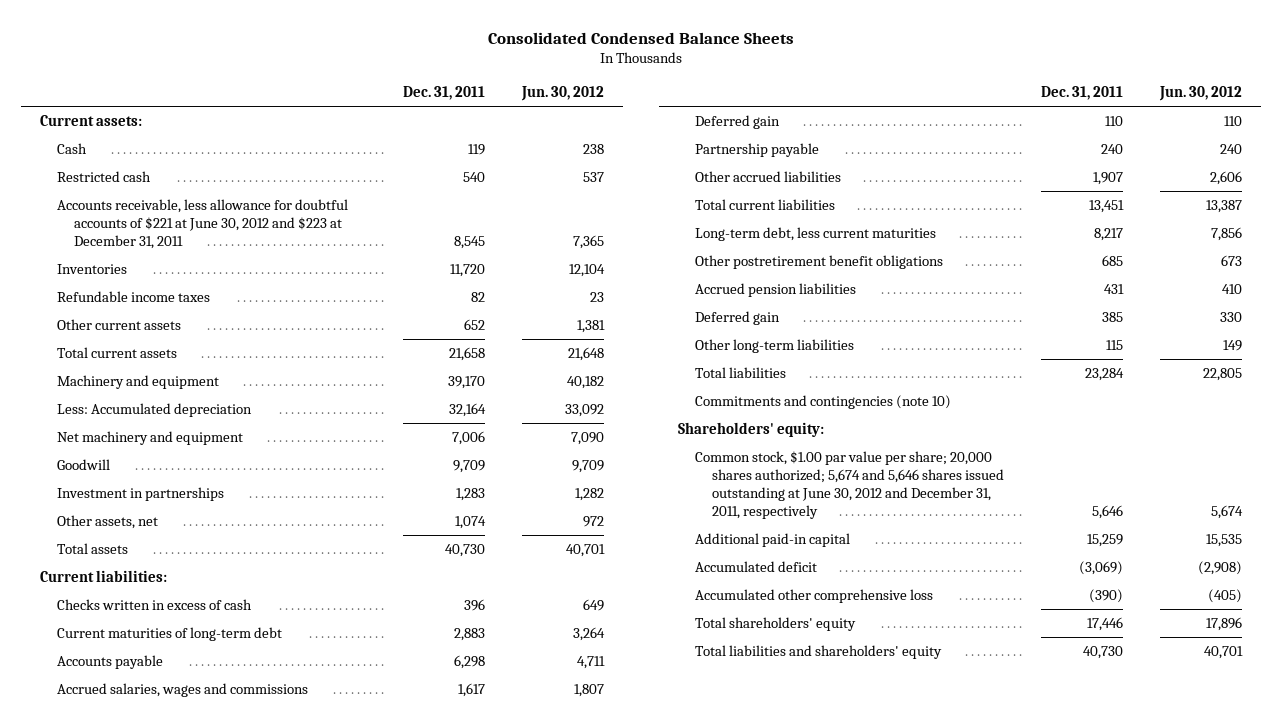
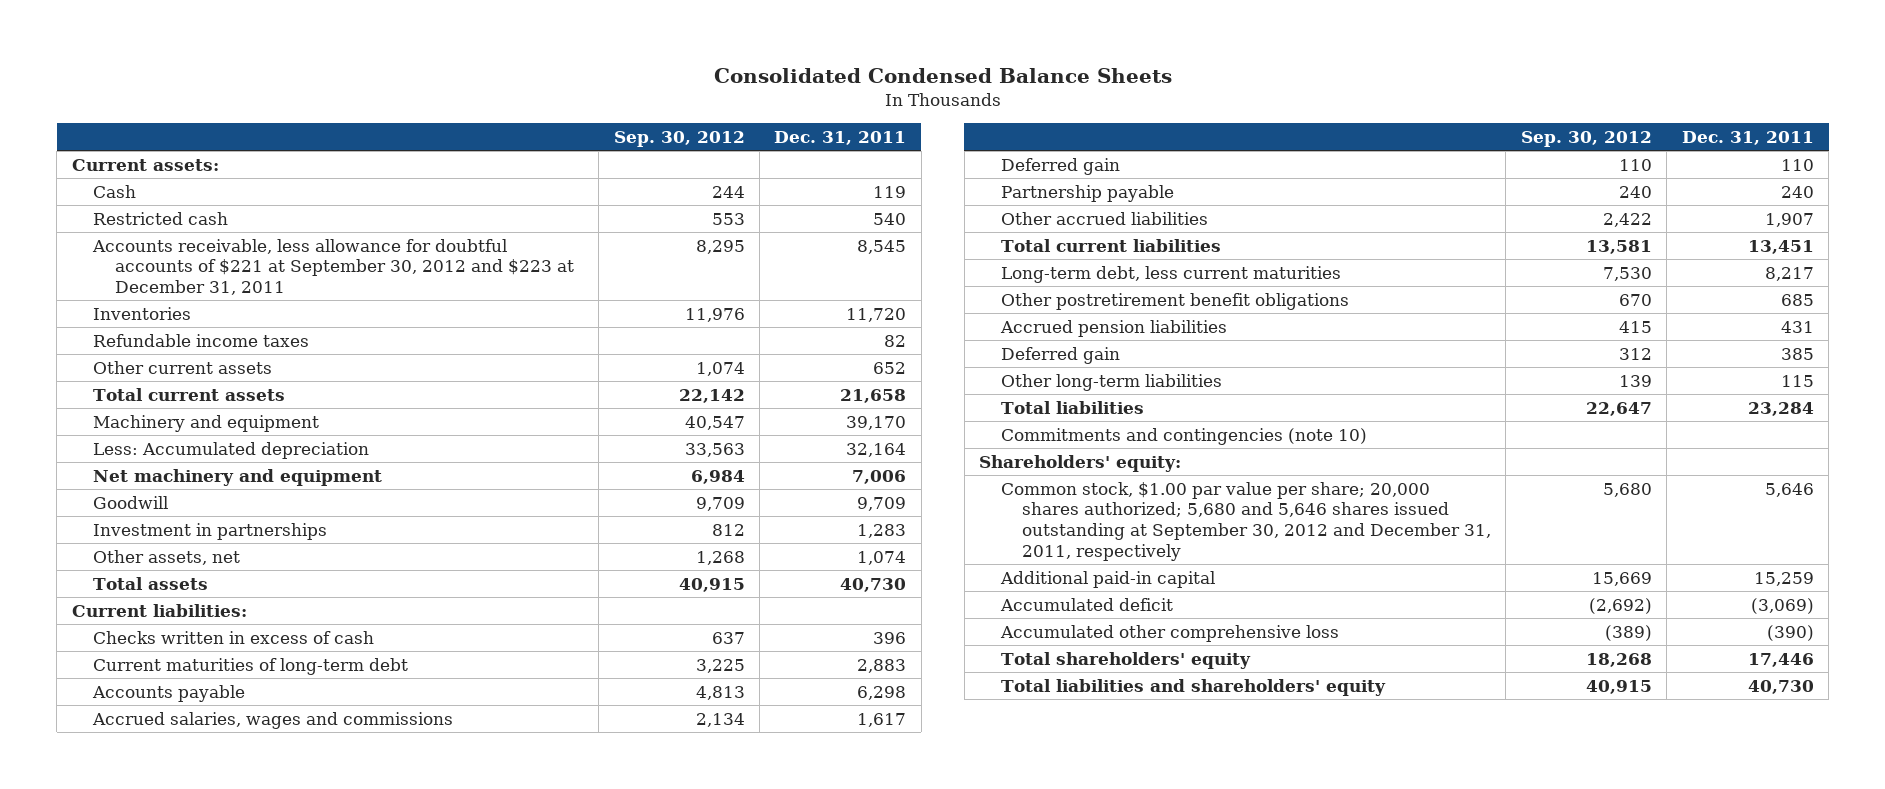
- | Dec. 31, 2011 | Jun. 30, 2012
+ | Sep. 30, 2012 | Dec. 31, 2011
- Accounts receivable, less allowance for doubtful accounts of $221 at June 30, 2012 and $223 at December 31, 2011 | 8,545 | 7,365
+ Accounts receivable, less allowance for doubtful accounts of $221 at September 30, 2012 and $223 at December 31, 2011 | 8,295 | 8,545
- Common stock, $1.00 par value per share; 20,000 shares authorized; 5,674 and 5,646 shares issued outstanding at June 30, 2012 and December 31, 2011, respectively | 5,646 | 5,674
+ Common stock, $1.00 par value per share; 20,000 shares authorized; 5,680 and 5,646 shares issued outstanding at September 30, 2012 and December 31, 2011, respectively | 5,680 | 5,646

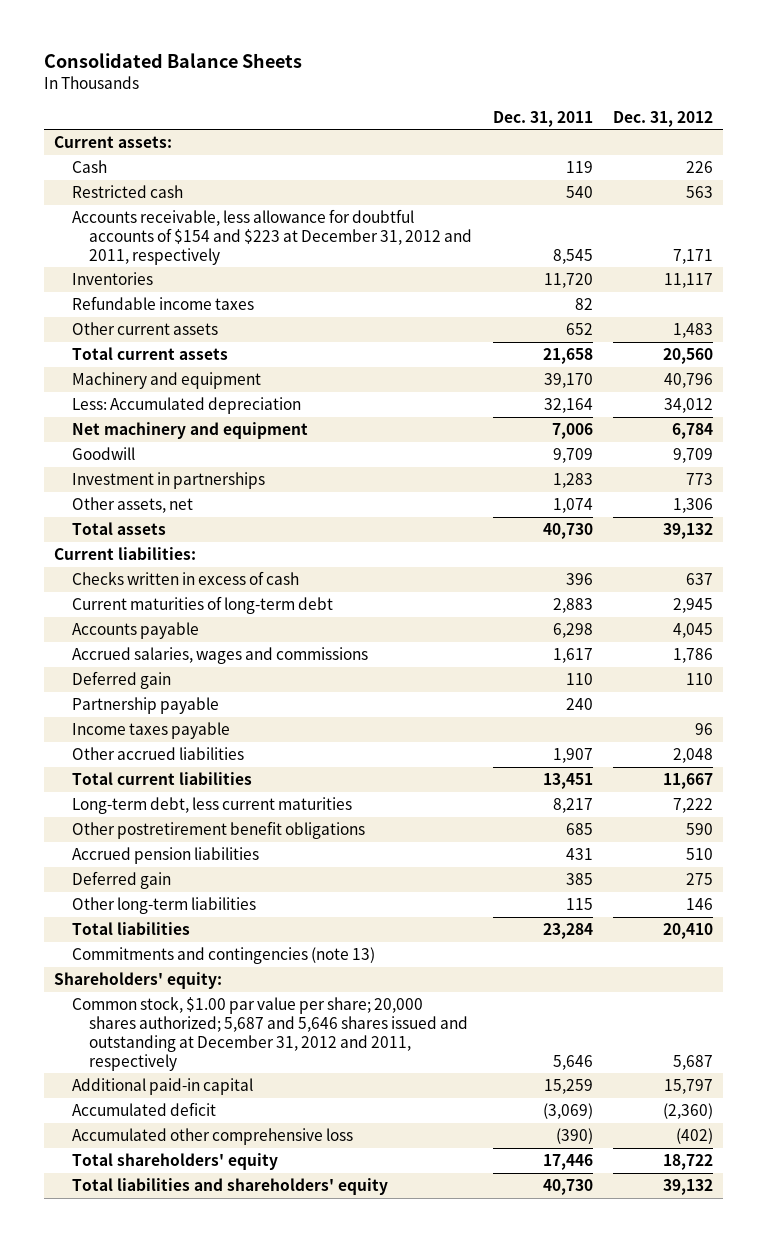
- Consolidated Condensed Balance Sheets
+ Consolidated Balance Sheets
- | Sep. 30, 2012 | Dec. 31, 2011
+ | Dec. 31, 2011 | Dec. 31, 2012
- Accounts receivable, less allowance for doubtful accounts of $221 at September 30, 2012 and $223 at December 31, 2011 | 8,295 | 8,545
+ Accounts receivable, less allowance for doubtful accounts of $154 and $223 at December 31, 2012 and 2011, respectively | 8,545 | 7,171
+ Income taxes payable | | 96
- Commitments and contingencies (note 10)
+ Commitments and contingencies (note 13)
- Common stock, $1.00 par value per share; 20,000 shares authorized; 5,680 and 5,646 shares issued outstanding at September 30, 2012 and December 31, 2011, respectively | 5,680 | 5,646
+ Common stock, $1.00 par value per share; 20,000 shares authorized; 5,687 and 5,646 shares issued and outstanding at December 31, 2012 and 2011, respectively | 5,646 | 5,687

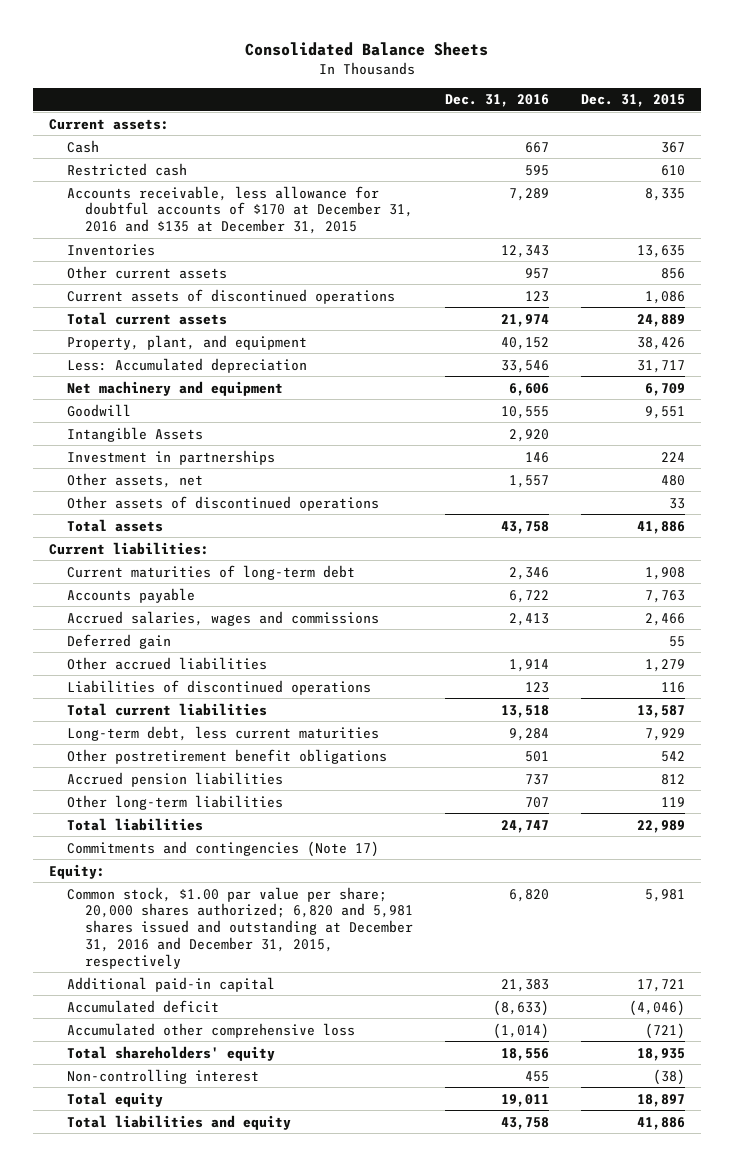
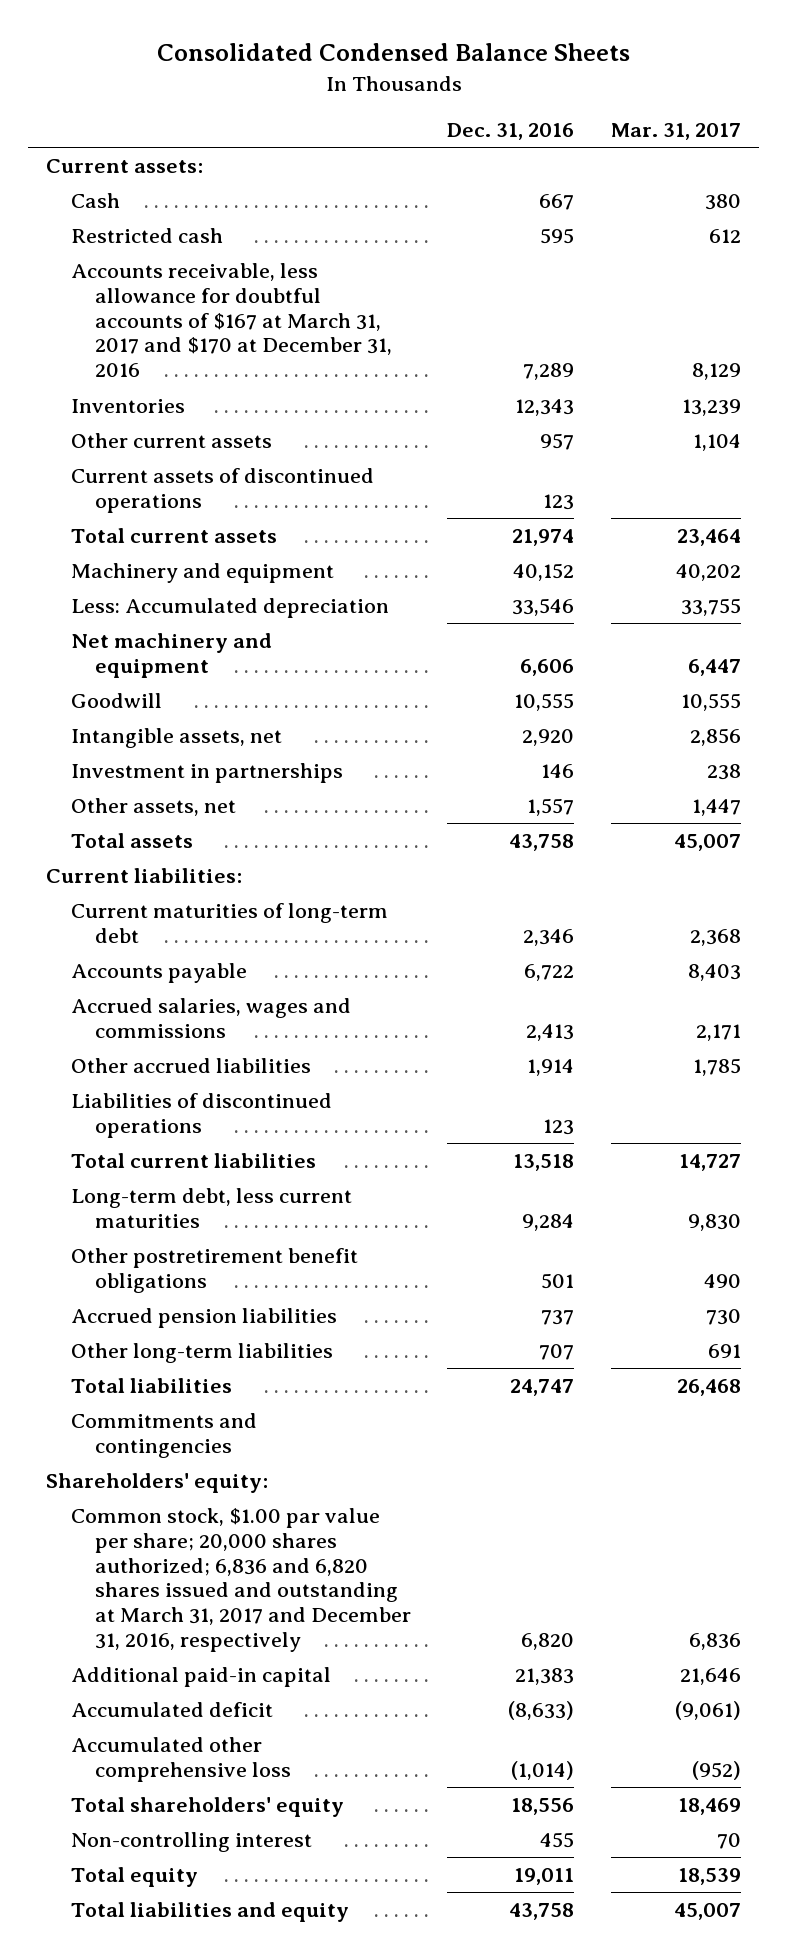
- Consolidated Balance Sheets
+ Consolidated Condensed Balance Sheets
- | Dec. 31, 2016 | Dec. 31, 2015
+ | Dec. 31, 2016 | Mar. 31, 2017
- Accounts receivable, less allowance for doubtful accounts of $170 at December 31, 2016 and $135 at December 31, 2015 | 7,289 | 8,335
+ Accounts receivable, less allowance for doubtful accounts of $167 at March 31, 2017 and $170 at December 31, 2016 | 7,289 | 8,129
- Property, plant, and equipment | 40,152 | 38,426
+ Machinery and equipment | 40,152 | 40,202
- Intangible Assets | 2,920 |
+ Intangible assets, net | 2,920 | 2,856
- Other assets of discontinued operations | | 33
- Deferred gain | | 55
- Commitments and contingencies (Note 17)
- Equity:
- Common stock, $1.00 par value per share; 20,000 shares authorized; 6,820 and 5,981 shares issued and outstanding at December 31, 2016 and December 31, 2015, respectively | 6,820 | 5,981
+ Commitments and contingencies
+ Shareholders' equity:
+ Common stock, $1.00 par value per share; 20,000 shares authorized; 6,836 and 6,820 shares issued and outstanding at March 31, 2017 and December 31, 2016, respectively | 6,820 | 6,836

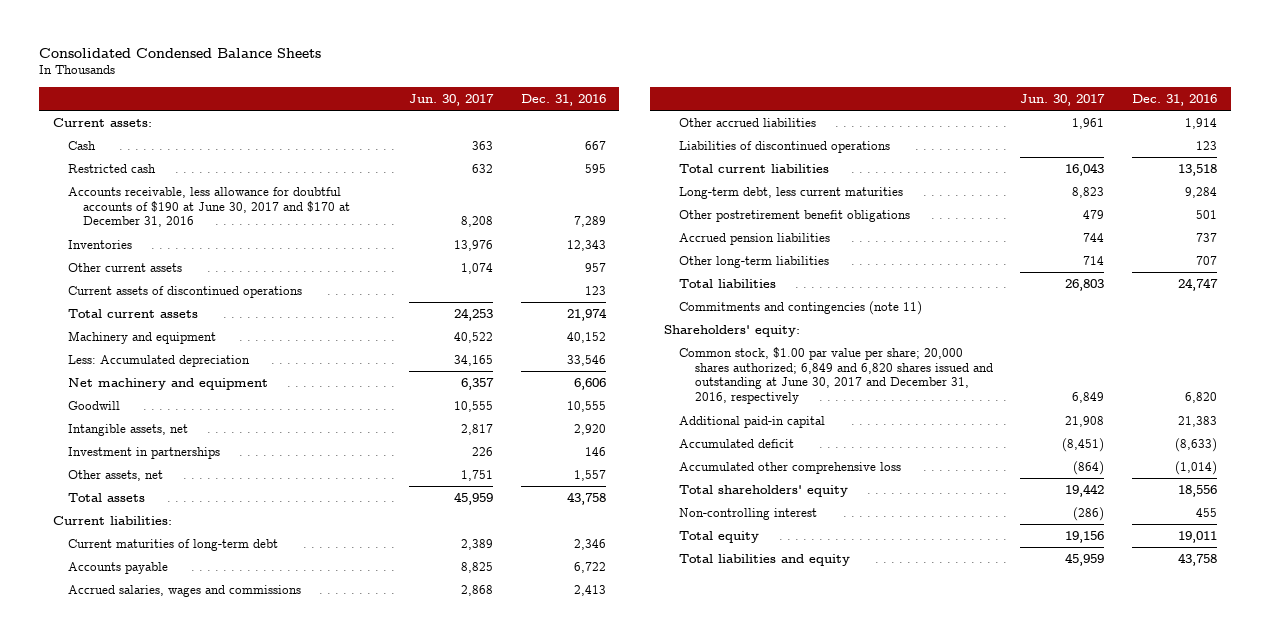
- | Dec. 31, 2016 | Mar. 31, 2017
+ | Jun. 30, 2017 | Dec. 31, 2016
- Accounts receivable, less allowance for doubtful accounts of $167 at March 31, 2017 and $170 at December 31, 2016 | 7,289 | 8,129
+ Accounts receivable, less allowance for doubtful accounts of $190 at June 30, 2017 and $170 at December 31, 2016 | 8,208 | 7,289
- Commitments and contingencies
+ Commitments and contingencies (note 11)
- Common stock, $1.00 par value per share; 20,000 shares authorized; 6,836 and 6,820 shares issued and outstanding at March 31, 2017 and December 31, 2016, respectively | 6,820 | 6,836
+ Common stock, $1.00 par value per share; 20,000 shares authorized; 6,849 and 6,820 shares issued and outstanding at June 30, 2017 and December 31, 2016, respectively | 6,849 | 6,820

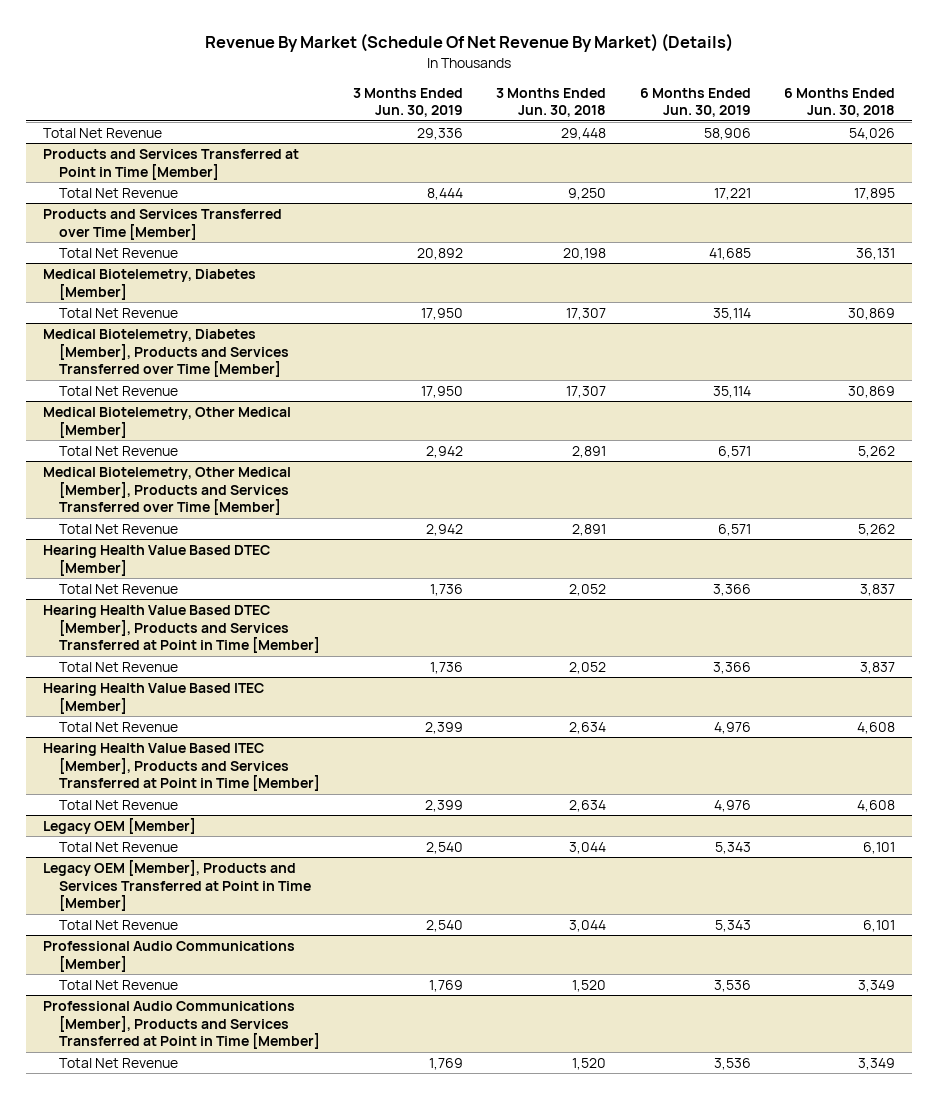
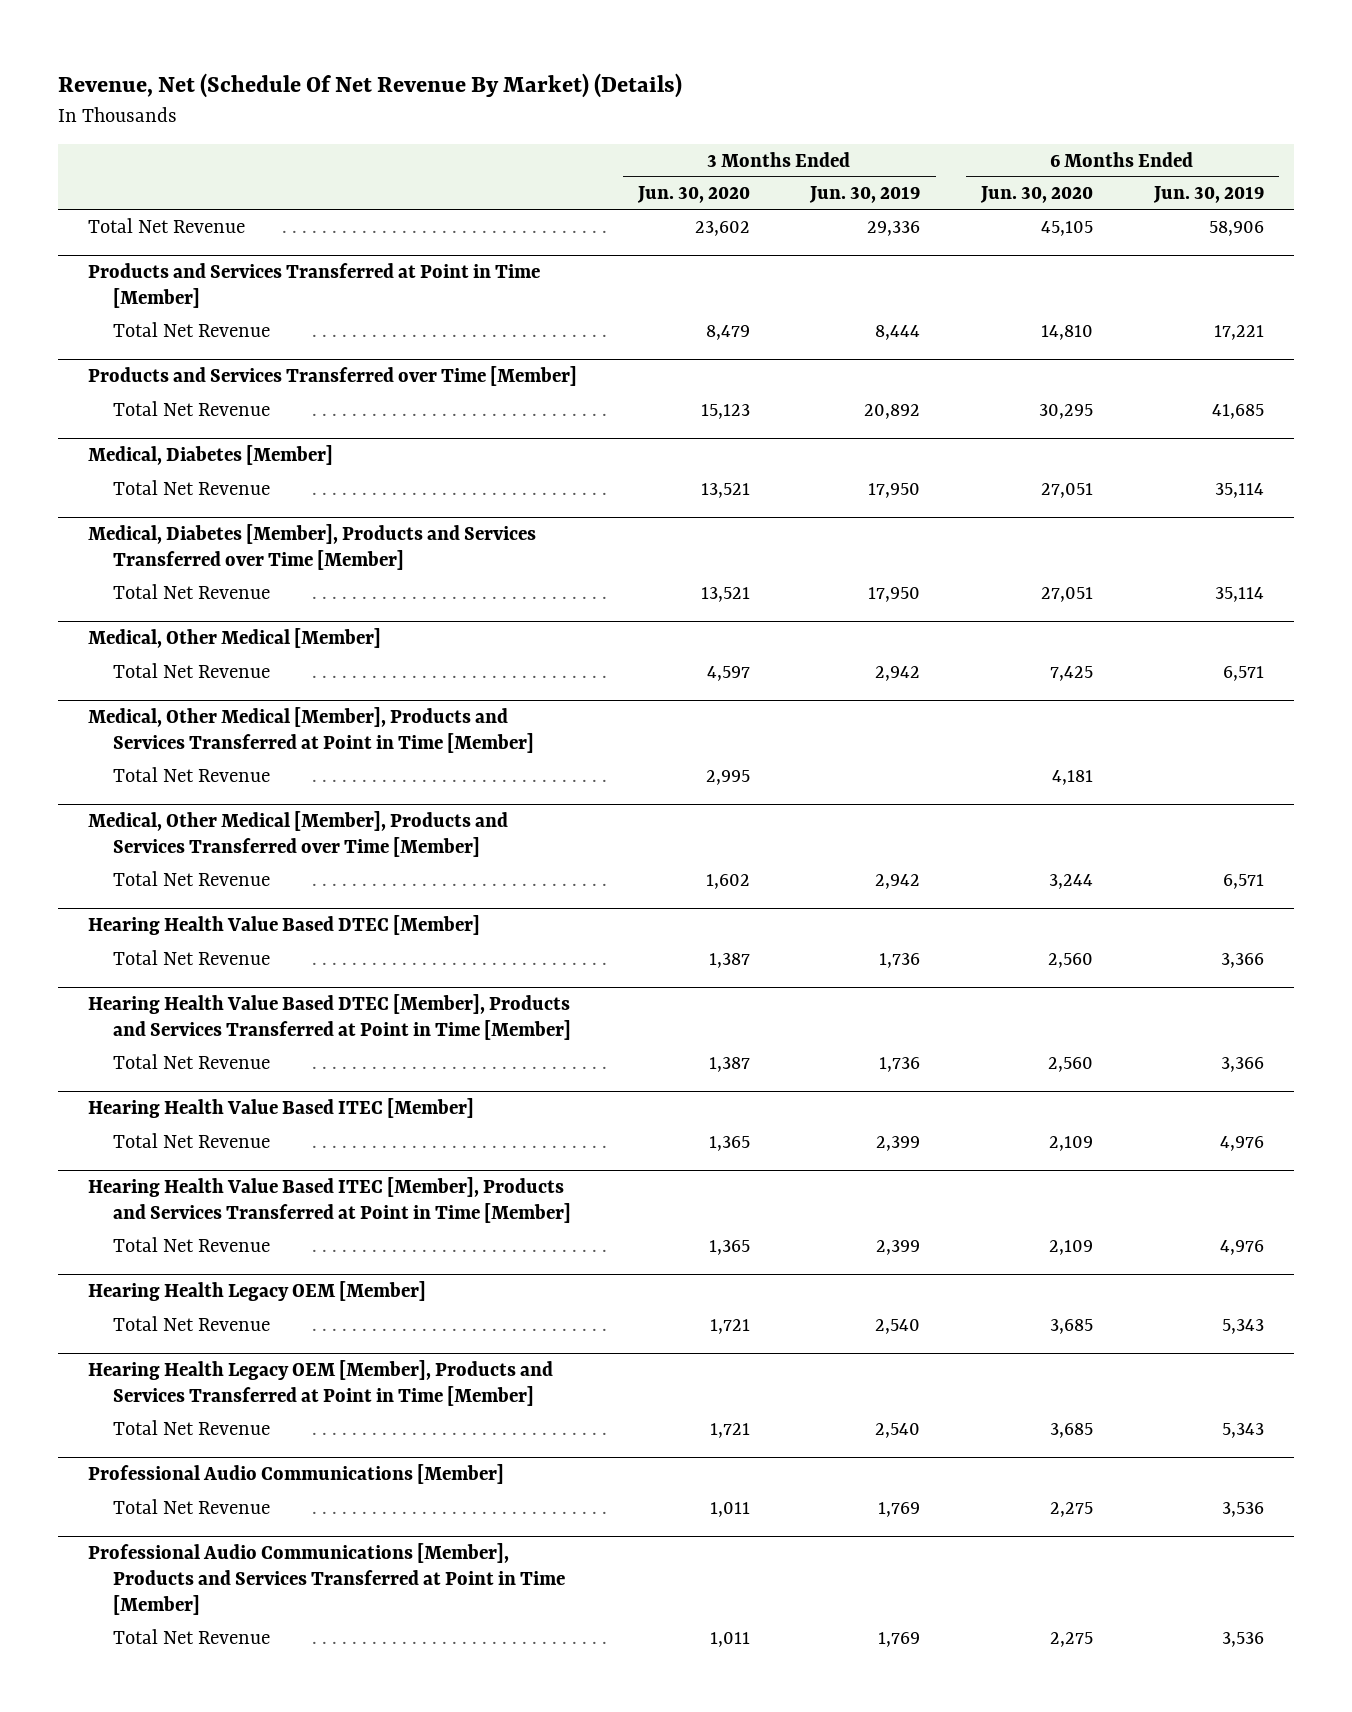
- Revenue By Market (Schedule Of Net Revenue By Market) (Details)
+ Revenue, Net (Schedule Of Net Revenue By Market) (Details)
- | 3 Months Ended Jun. 30, 2019 | 3 Months Ended Jun. 30, 2018 | 6 Months Ended Jun. 30, 2019 | 6 Months Ended Jun. 30, 2018
+ | 3 Months Ended Jun. 30, 2020 | 3 Months Ended Jun. 30, 2019 | 6 Months Ended Jun. 30, 2020 | 6 Months Ended Jun. 30, 2019
- Medical Biotelemetry, Diabetes [Member]
+ Medical, Diabetes [Member]
- Medical Biotelemetry, Diabetes [Member], Products and Services Transferred over Time [Member]
+ Medical, Diabetes [Member], Products and Services Transferred over Time [Member]
- Medical Biotelemetry, Other Medical [Member]
+ Medical, Other Medical [Member]
- Medical Biotelemetry, Other Medical [Member], Products and Services Transferred over Time [Member]
+ Medical, Other Medical [Member], Products and Services Transferred at Point in Time [Member]
+ Total Net Revenue | 2,995 | | 4,181 |
+ Medical, Other Medical [Member], Products and Services Transferred over Time [Member]
- Legacy OEM [Member]
+ Hearing Health Legacy OEM [Member]
- Legacy OEM [Member], Products and Services Transferred at Point in Time [Member]
+ Hearing Health Legacy OEM [Member], Products and Services Transferred at Point in Time [Member]

